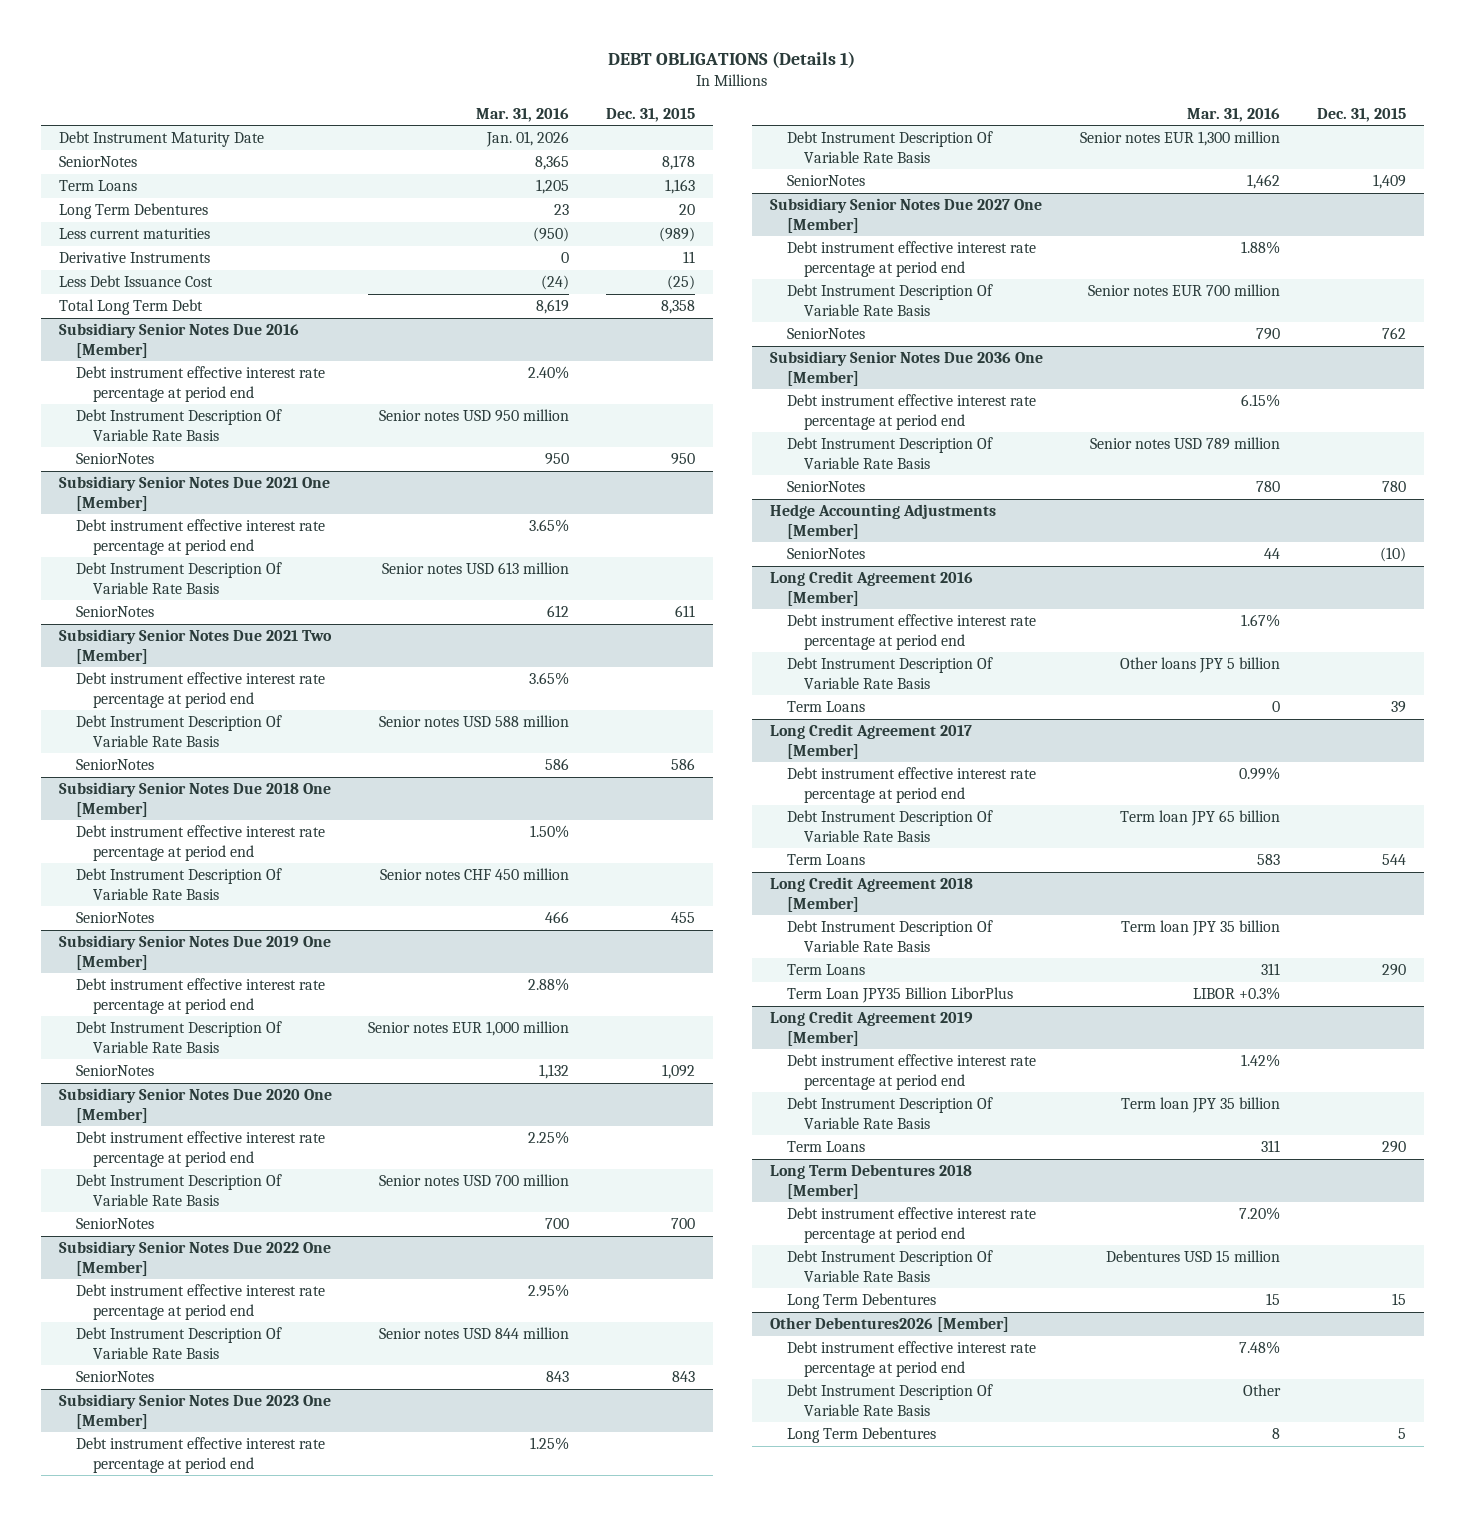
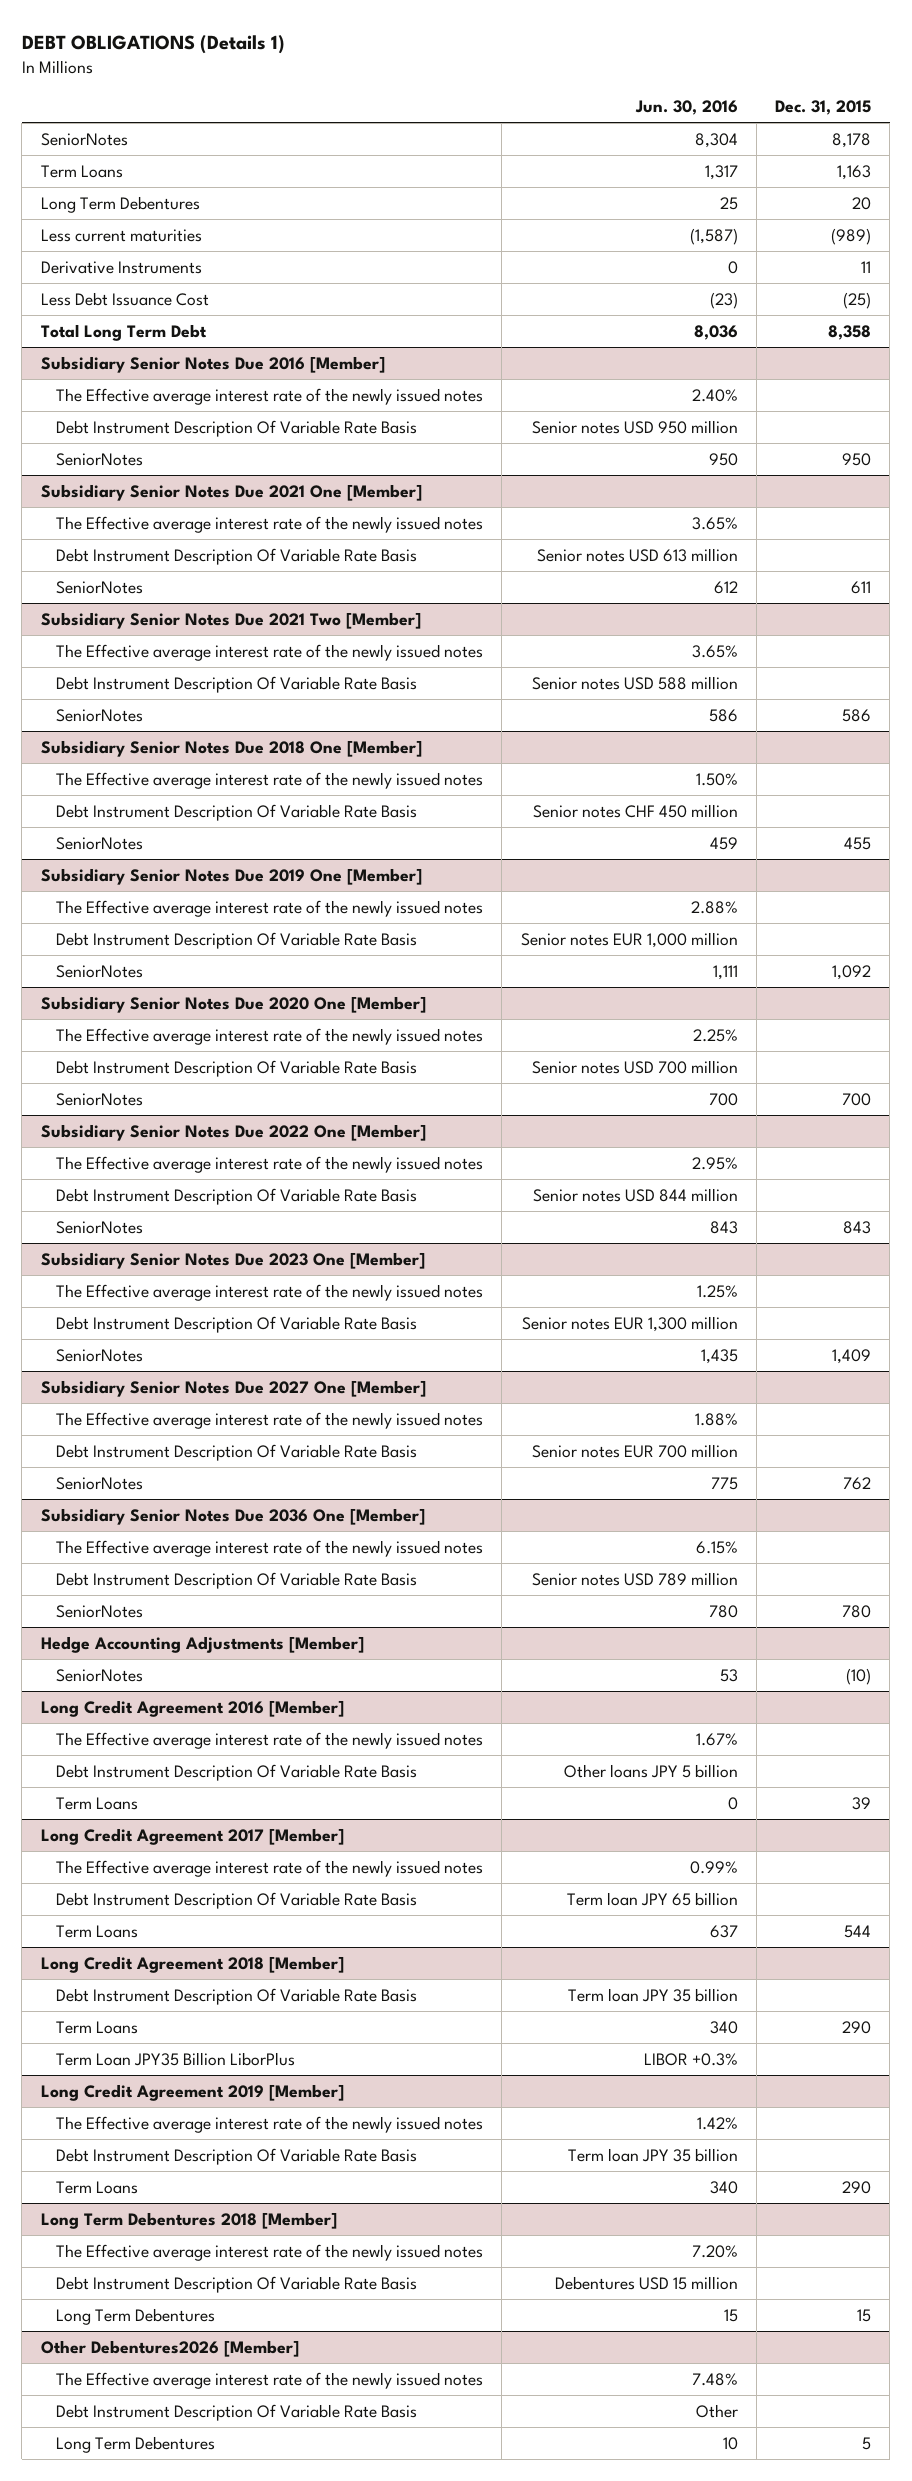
- | Mar. 31, 2016 | Dec. 31, 2015
+ | Jun. 30, 2016 | Dec. 31, 2015
- Debt Instrument Maturity Date | Jan. 01, 2026 |
@ Subsidiary Senior Notes Due 2016 [Member]
- Debt instrument effective interest rate percentage at period end | 2.40% |
+ The Effective average interest rate of the newly issued notes | 2.40% |
@ Subsidiary Senior Notes Due 2021 One [Member]
- Debt instrument effective interest rate percentage at period end | 3.65% |
+ The Effective average interest rate of the newly issued notes | 3.65% |
@ Subsidiary Senior Notes Due 2021 Two [Member]
- Debt instrument effective interest rate percentage at period end | 3.65% |
+ The Effective average interest rate of the newly issued notes | 3.65% |
@ Subsidiary Senior Notes Due 2018 One [Member]
- Debt instrument effective interest rate percentage at period end | 1.50% |
+ The Effective average interest rate of the newly issued notes | 1.50% |
@ Subsidiary Senior Notes Due 2019 One [Member]
- Debt instrument effective interest rate percentage at period end | 2.88% |
+ The Effective average interest rate of the newly issued notes | 2.88% |
@ Subsidiary Senior Notes Due 2020 One [Member]
- Debt instrument effective interest rate percentage at period end | 2.25% |
+ The Effective average interest rate of the newly issued notes | 2.25% |
@ Subsidiary Senior Notes Due 2022 One [Member]
- Debt instrument effective interest rate percentage at period end | 2.95% |
+ The Effective average interest rate of the newly issued notes | 2.95% |
@ Subsidiary Senior Notes Due 2023 One [Member]
- Debt instrument effective interest rate percentage at period end | 1.25% |
+ The Effective average interest rate of the newly issued notes | 1.25% |
@ Subsidiary Senior Notes Due 2027 One [Member]
- Debt instrument effective interest rate percentage at period end | 1.88% |
+ The Effective average interest rate of the newly issued notes | 1.88% |
@ Subsidiary Senior Notes Due 2036 One [Member]
- Debt instrument effective interest rate percentage at period end | 6.15% |
+ The Effective average interest rate of the newly issued notes | 6.15% |
@ Long Credit Agreement 2016 [Member]
- Debt instrument effective interest rate percentage at period end | 1.67% |
+ The Effective average interest rate of the newly issued notes | 1.67% |
@ Long Credit Agreement 2017 [Member]
- Debt instrument effective interest rate percentage at period end | 0.99% |
+ The Effective average interest rate of the newly issued notes | 0.99% |
@ Long Credit Agreement 2019 [Member]
- Debt instrument effective interest rate percentage at period end | 1.42% |
+ The Effective average interest rate of the newly issued notes | 1.42% |
@ Long Term Debentures 2018 [Member]
- Debt instrument effective interest rate percentage at period end | 7.20% |
+ The Effective average interest rate of the newly issued notes | 7.20% |
@ Other Debentures2026 [Member]
- Debt instrument effective interest rate percentage at period end | 7.48% |
+ The Effective average interest rate of the newly issued notes | 7.48% |

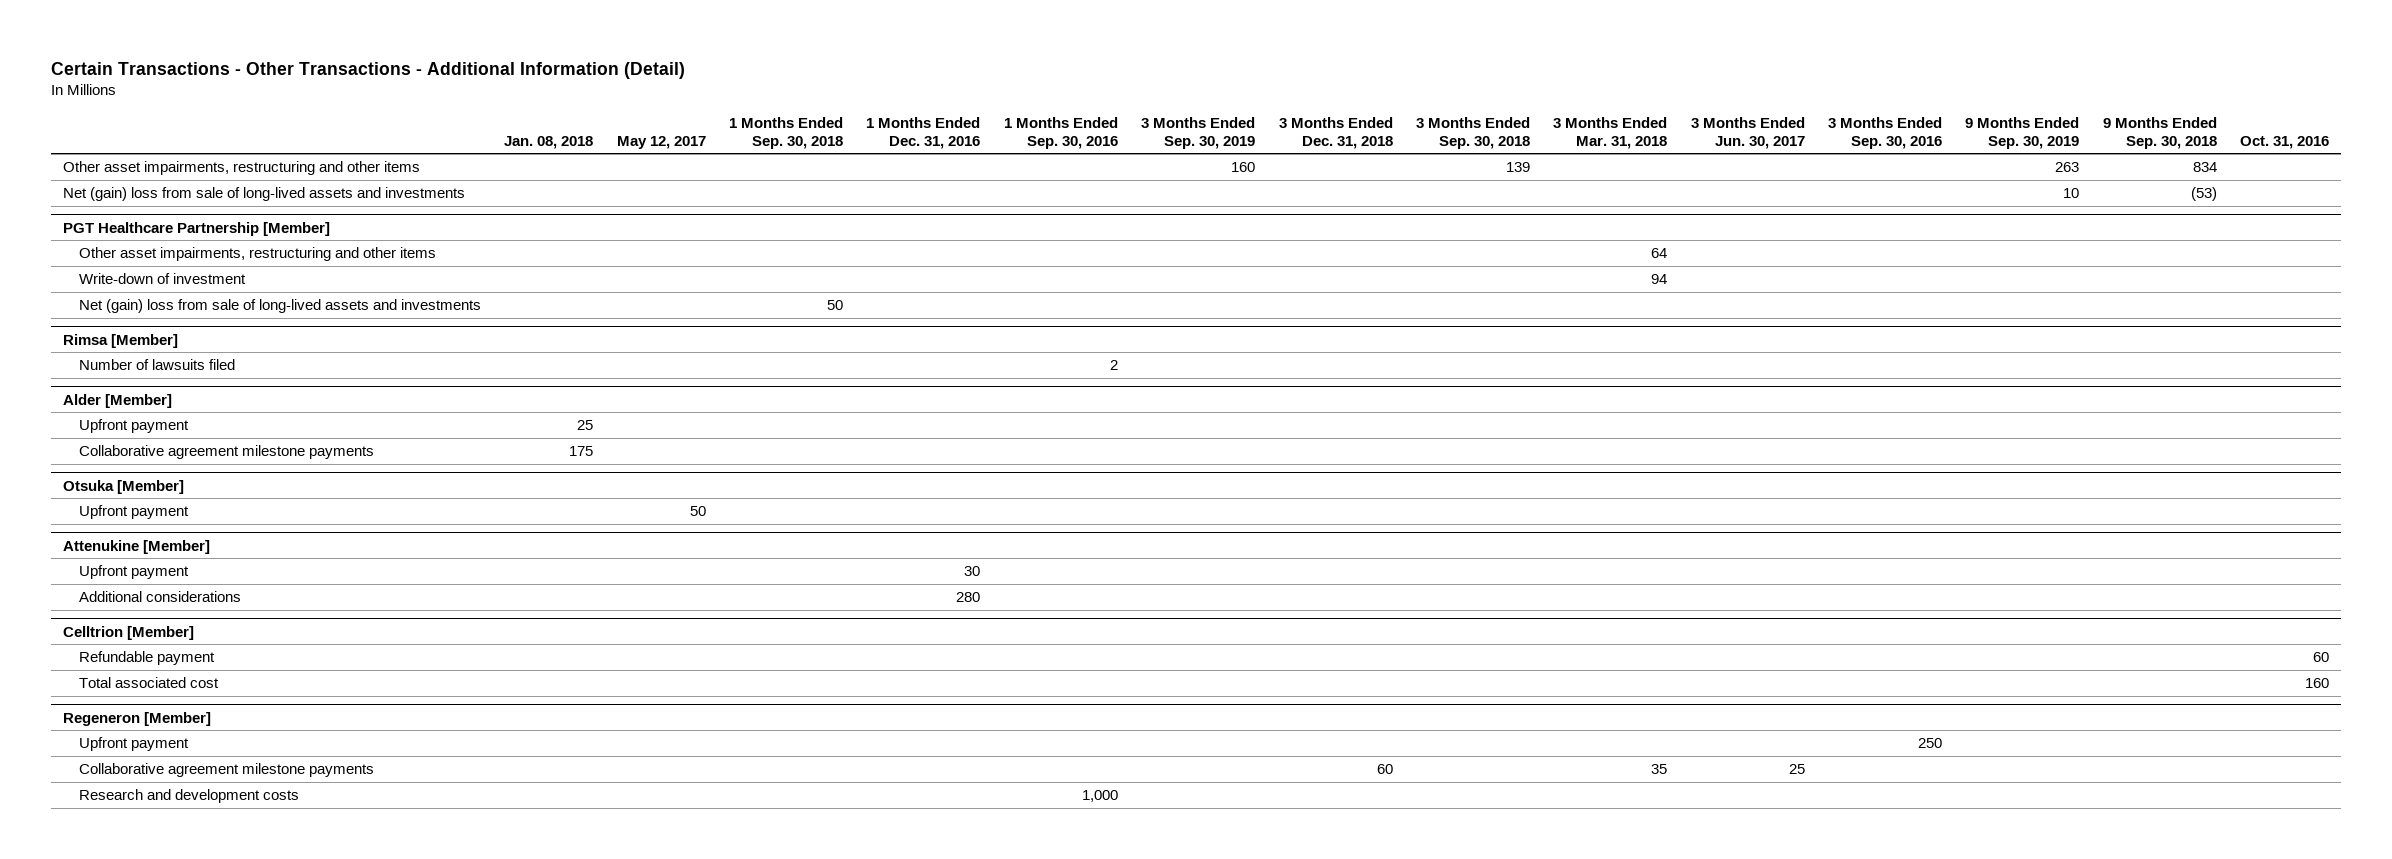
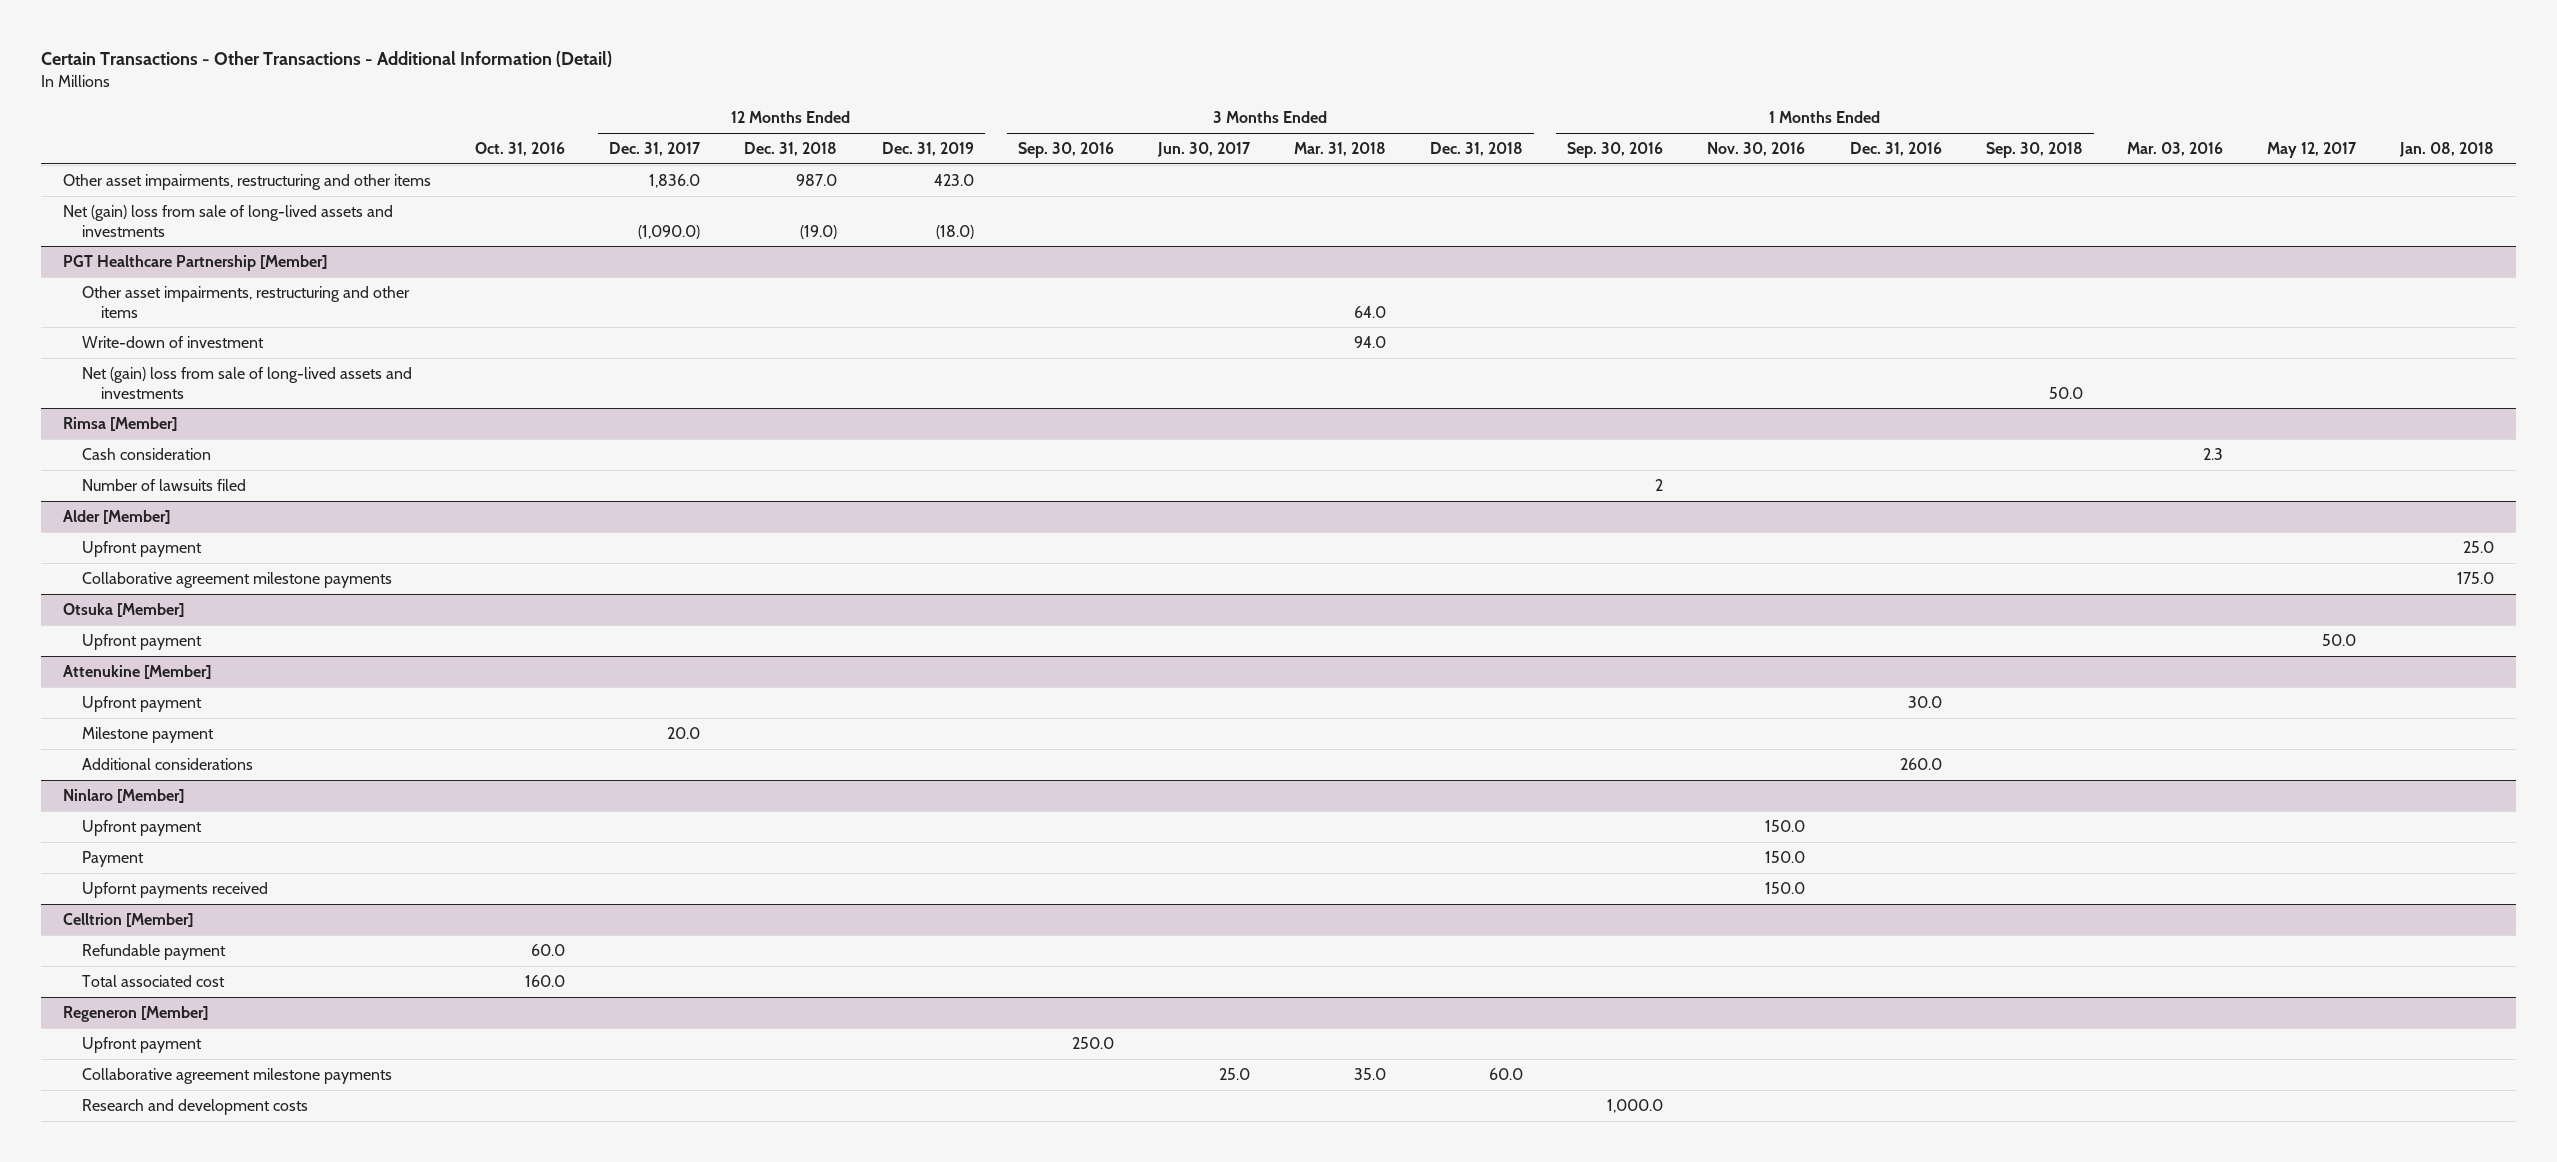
- | Jan. 08, 2018 | May 12, 2017 | 1 Months Ended Sep. 30, 2018 | 1 Months Ended Dec. 31, 2016 | 1 Months Ended Sep. 30, 2016 | 3 Months Ended Sep. 30, 2019 | 3 Months Ended Dec. 31, 2018 | 3 Months Ended Sep. 30, 2018 | 3 Months Ended Mar. 31, 2018 | 3 Months Ended Jun. 30, 2017 | 3 Months Ended Sep. 30, 2016 | 9 Months Ended Sep. 30, 2019 | 9 Months Ended Sep. 30, 2018 | Oct. 31, 2016
+ | Oct. 31, 2016 | 12 Months Ended Dec. 31, 2017 | 12 Months Ended Dec. 31, 2018 | 12 Months Ended Dec. 31, 2019 | 3 Months Ended Sep. 30, 2016 | 3 Months Ended Jun. 30, 2017 | 3 Months Ended Mar. 31, 2018 | 3 Months Ended Dec. 31, 2018 | 1 Months Ended Sep. 30, 2016 | 1 Months Ended Nov. 30, 2016 | 1 Months Ended Dec. 31, 2016 | 1 Months Ended Sep. 30, 2018 | Mar. 03, 2016 | May 12, 2017 | Jan. 08, 2018
@ PGT Healthcare Partnership [Member]
- Other asset impairments, restructuring and other items | | | | | | | | | 64 | | | | |
- Write-down of investment | | | | | | | | | 94 | | | | |
- Net (gain) loss from sale of long-lived assets and investments | | | 50 | | | | | | | | | | |
+ Other asset impairments, restructuring and other items | | | | | | | 64.0 | | | | | | | |
+ Write-down of investment | | | | | | | 94.0 | | | | | | | |
+ Net (gain) loss from sale of long-lived assets and investments | | | | | | | | | | | | 50.0 | | |
@ Rimsa [Member]
+ Cash consideration | | | | | | | | | | | | | 2.3 | |
@ Alder [Member]
- Upfront payment | 25 | | | | | | | | | | | | |
- Collaborative agreement milestone payments | 175 | | | | | | | | | | | | |
+ Upfront payment | | | | | | | | | | | | | | | 25.0
+ Collaborative agreement milestone payments | | | | | | | | | | | | | | | 175.0
@ Otsuka [Member]
- Upfront payment | | 50 | | | | | | | | | | | |
+ Upfront payment | | | | | | | | | | | | | | 50.0 |
@ Attenukine [Member]
- Upfront payment | | | | 30 | | | | | | | | | |
- Additional considerations | | | | 280 | | | | | | | | | |
+ Upfront payment | | | | | | | | | | | 30.0 | | | |
+ Milestone payment | | 20.0 | | | | | | | | | | | | |
+ Additional considerations | | | | | | | | | | | 260.0 | | | |
+ Ninlaro [Member]
+ Upfront payment | | | | | | | | | | 150.0 | | | | |
+ Payment | | | | | | | | | | 150.0 | | | | |
+ Upfornt payments received | | | | | | | | | | 150.0 | | | | |
@ Celltrion [Member]
- Refundable payment | | | | | | | | | | | | | | 60
- Total associated cost | | | | | | | | | | | | | | 160
+ Refundable payment | 60.0 | | | | | | | | | | | | | |
+ Total associated cost | 160.0 | | | | | | | | | | | | | |
@ Regeneron [Member]
- Upfront payment | | | | | | | | | | | 250 | | |
- Collaborative agreement milestone payments | | | | | | | 60 | | 35 | 25 | | | |
- Research and development costs | | | | | 1,000 | | | | | | | | |
+ Upfront payment | | | | | 250.0 | | | | | | | | | |
+ Collaborative agreement milestone payments | | | | | | 25.0 | 35.0 | 60.0 | | | | | | |
+ Research and development costs | | | | | | | | | 1,000.0 | | | | | |

